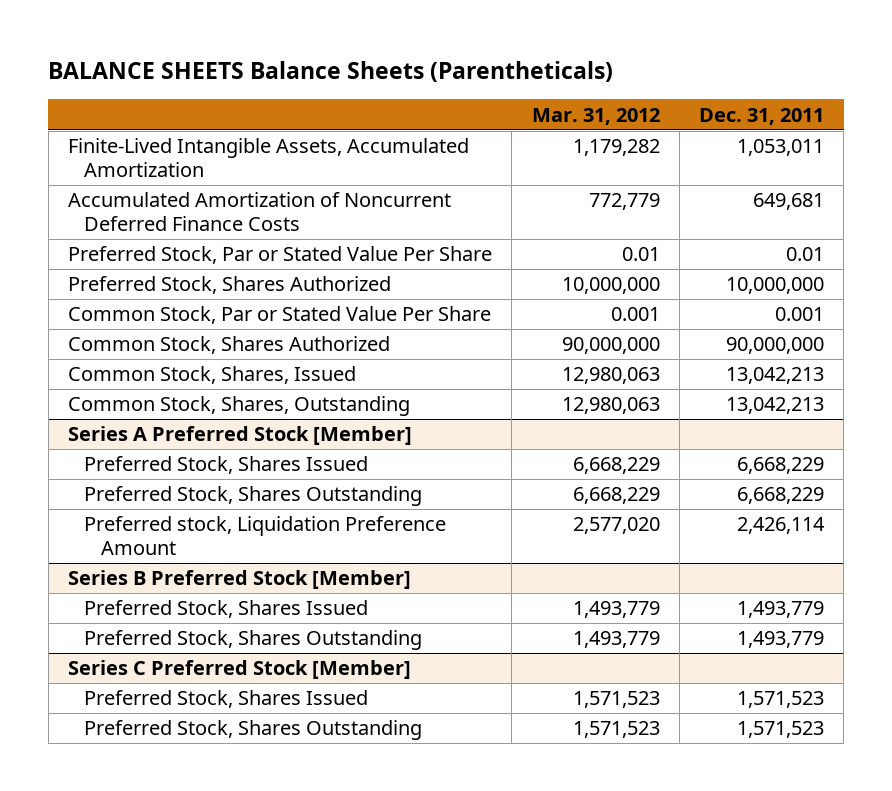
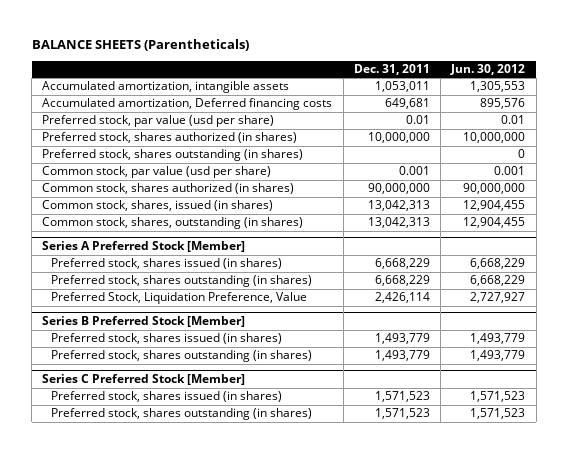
- BALANCE SHEETS Balance Sheets (Parentheticals)
+ BALANCE SHEETS (Parentheticals)
- | Mar. 31, 2012 | Dec. 31, 2011
+ | Dec. 31, 2011 | Jun. 30, 2012
- Finite-Lived Intangible Assets, Accumulated Amortization | 1,179,282 | 1,053,011
- Accumulated Amortization of Noncurrent Deferred Finance Costs | 772,779 | 649,681
- Preferred Stock, Par or Stated Value Per Share | 0.01 | 0.01
- Preferred Stock, Shares Authorized | 10,000,000 | 10,000,000
- Common Stock, Par or Stated Value Per Share | 0.001 | 0.001
- Common Stock, Shares Authorized | 90,000,000 | 90,000,000
- Common Stock, Shares, Issued | 12,980,063 | 13,042,213
- Common Stock, Shares, Outstanding | 12,980,063 | 13,042,213
+ Accumulated amortization, intangible assets | 1,053,011 | 1,305,553
+ Accumulated amortization, Deferred financing costs | 649,681 | 895,576
+ Preferred stock, par value (usd per share) | 0.01 | 0.01
+ Preferred stock, shares authorized (in shares) | 10,000,000 | 10,000,000
+ Preferred stock, shares outstanding (in shares) | | 0
+ Common stock, par value (usd per share) | 0.001 | 0.001
+ Common stock, shares authorized (in shares) | 90,000,000 | 90,000,000
+ Common stock, shares, issued (in shares) | 13,042,313 | 12,904,455
+ Common stock, shares, outstanding (in shares) | 13,042,313 | 12,904,455
@ Series A Preferred Stock [Member]
- Preferred Stock, Shares Issued | 6,668,229 | 6,668,229
- Preferred Stock, Shares Outstanding | 6,668,229 | 6,668,229
- Preferred stock, Liquidation Preference Amount | 2,577,020 | 2,426,114
+ Preferred stock, shares issued (in shares) | 6,668,229 | 6,668,229
+ Preferred stock, shares outstanding (in shares) | 6,668,229 | 6,668,229
+ Preferred Stock, Liquidation Preference, Value | 2,426,114 | 2,727,927
@ Series B Preferred Stock [Member]
- Preferred Stock, Shares Issued | 1,493,779 | 1,493,779
- Preferred Stock, Shares Outstanding | 1,493,779 | 1,493,779
+ Preferred stock, shares issued (in shares) | 1,493,779 | 1,493,779
+ Preferred stock, shares outstanding (in shares) | 1,493,779 | 1,493,779
@ Series C Preferred Stock [Member]
- Preferred Stock, Shares Issued | 1,571,523 | 1,571,523
- Preferred Stock, Shares Outstanding | 1,571,523 | 1,571,523
+ Preferred stock, shares issued (in shares) | 1,571,523 | 1,571,523
+ Preferred stock, shares outstanding (in shares) | 1,571,523 | 1,571,523

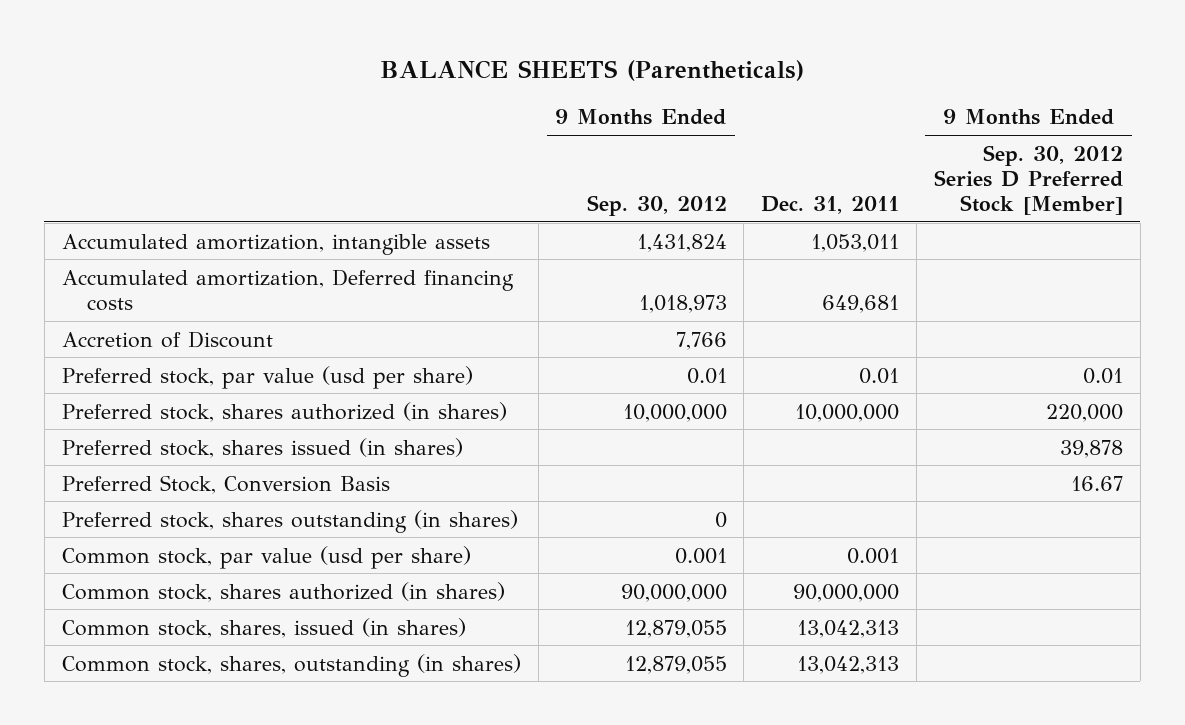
- | Dec. 31, 2011 | Jun. 30, 2012
+ | 9 Months Ended Sep. 30, 2012 | Dec. 31, 2011 | 9 Months Ended Sep. 30, 2012 Series D Preferred Stock [Member]
+ Accretion of Discount | 7,766 | |
+ Preferred stock, shares issued (in shares) | | | 39,878
+ Preferred Stock, Conversion Basis | | | 16.67
- Series A Preferred Stock [Member]
- Preferred stock, shares issued (in shares) | 6,668,229 | 6,668,229
- Preferred stock, shares outstanding (in shares) | 6,668,229 | 6,668,229
- Preferred Stock, Liquidation Preference, Value | 2,426,114 | 2,727,927
- Series B Preferred Stock [Member]
- Preferred stock, shares issued (in shares) | 1,493,779 | 1,493,779
- Preferred stock, shares outstanding (in shares) | 1,493,779 | 1,493,779
- Series C Preferred Stock [Member]
- Preferred stock, shares issued (in shares) | 1,571,523 | 1,571,523
- Preferred stock, shares outstanding (in shares) | 1,571,523 | 1,571,523

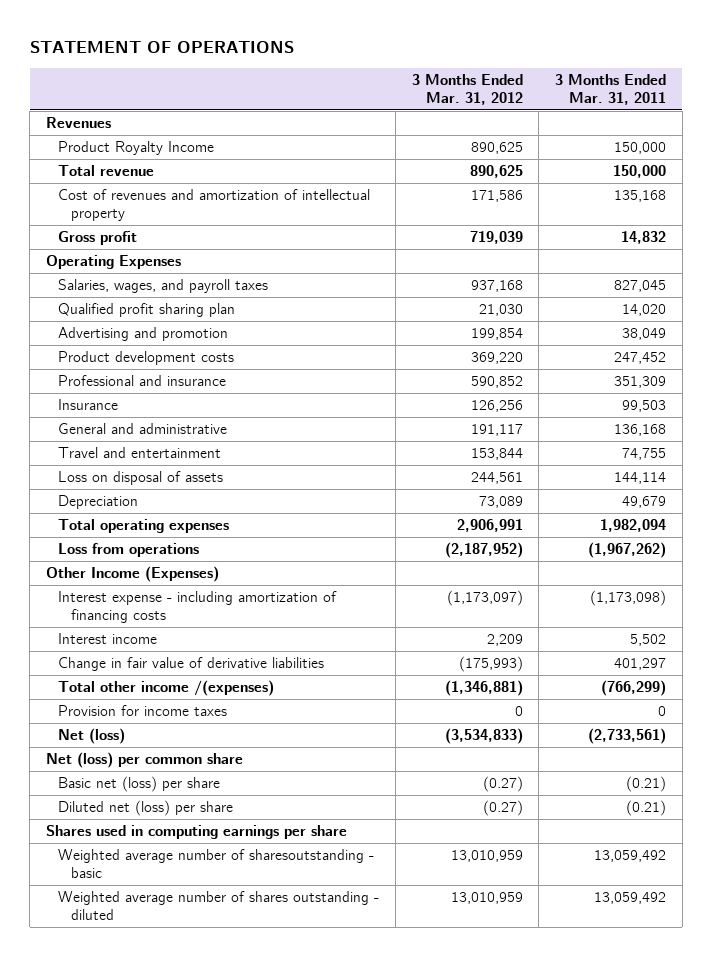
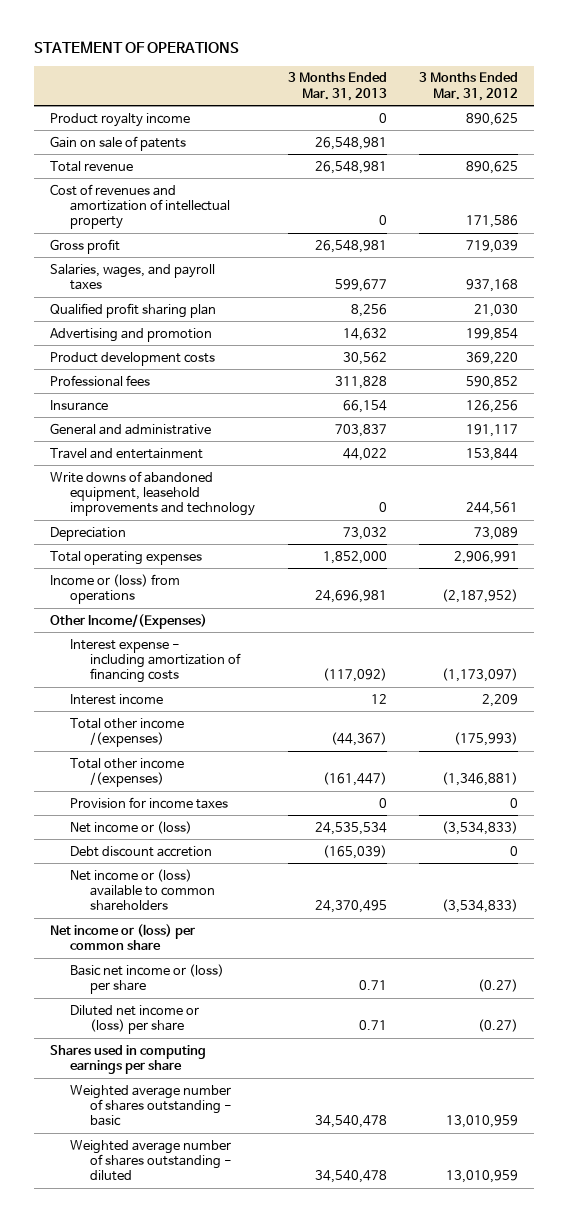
- | 3 Months Ended Mar. 31, 2012 | 3 Months Ended Mar. 31, 2011
+ | 3 Months Ended Mar. 31, 2013 | 3 Months Ended Mar. 31, 2012
- Revenues
- Product Royalty Income | 890,625 | 150,000
+ Product royalty income | 0 | 890,625
+ Gain on sale of patents | 26,548,981 |
- Operating Expenses
- Professional and insurance | 590,852 | 351,309
+ Professional fees | 311,828 | 590,852
- Loss on disposal of assets | 244,561 | 144,114
+ Write downs of abandoned equipment, leasehold improvements and technology | 0 | 244,561
- Loss from operations | (2,187,952) | (1,967,262)
- Other Income (Expenses)
+ Income or (loss) from operations | 24,696,981 | (2,187,952)
+ Other Income/(Expenses)
- Change in fair value of derivative liabilities | (175,993) | 401,297
+ Total other income /(expenses) | (44,367) | (175,993)
- Net (loss) | (3,534,833) | (2,733,561)
- Net (loss) per common share
- Basic net (loss) per share | (0.27) | (0.21)
- Diluted net (loss) per share | (0.27) | (0.21)
+ Net income or (loss) | 24,535,534 | (3,534,833)
+ Debt discount accretion | (165,039) | 0
+ Net income or (loss) available to common shareholders | 24,370,495 | (3,534,833)
+ Net income or (loss) per common share
+ Basic net income or (loss) per share | 0.71 | (0.27)
+ Diluted net income or (loss) per share | 0.71 | (0.27)
- Weighted average number of sharesoutstanding - basic | 13,010,959 | 13,059,492
+ Weighted average number of shares outstanding - basic | 34,540,478 | 13,010,959

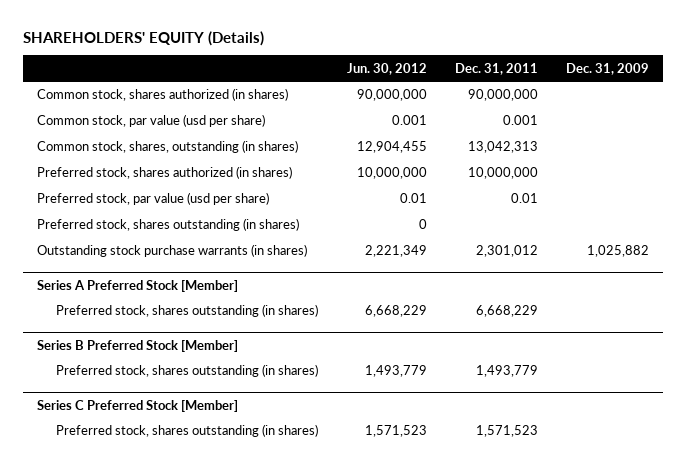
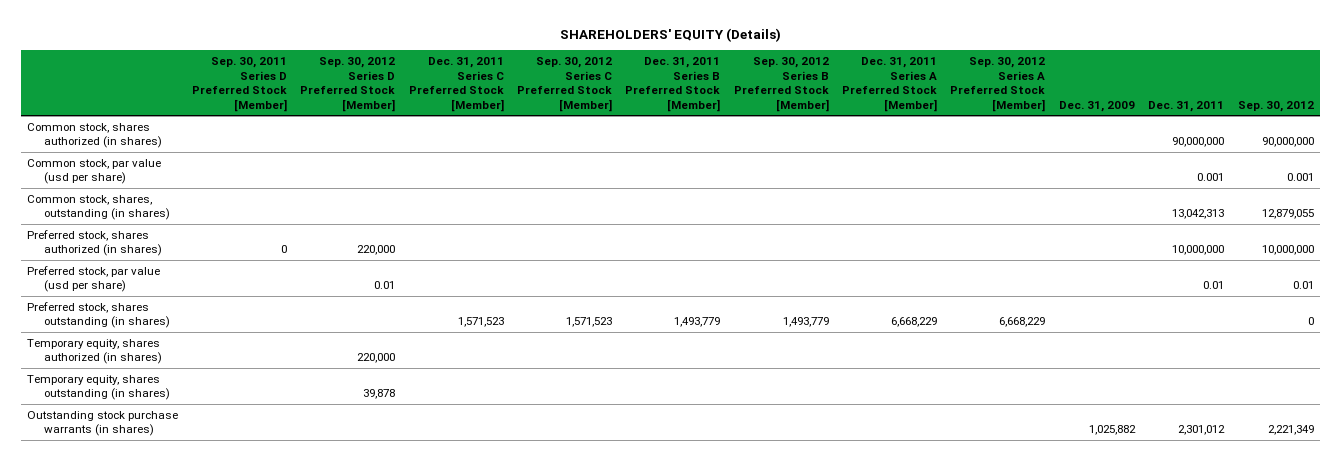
- | Jun. 30, 2012 | Dec. 31, 2011 | Dec. 31, 2009
+ | Sep. 30, 2011 Series D Preferred Stock [Member] | Sep. 30, 2012 Series D Preferred Stock [Member] | Dec. 31, 2011 Series C Preferred Stock [Member] | Sep. 30, 2012 Series C Preferred Stock [Member] | Dec. 31, 2011 Series B Preferred Stock [Member] | Sep. 30, 2012 Series B Preferred Stock [Member] | Dec. 31, 2011 Series A Preferred Stock [Member] | Sep. 30, 2012 Series A Preferred Stock [Member] | Dec. 31, 2009 | Dec. 31, 2011 | Sep. 30, 2012
+ Temporary equity, shares authorized (in shares) | | 220,000 | | | | | | | | |
+ Temporary equity, shares outstanding (in shares) | | 39,878 | | | | | | | | |
- Series A Preferred Stock [Member]
- Preferred stock, shares outstanding (in shares) | 6,668,229 | 6,668,229 |
- Series B Preferred Stock [Member]
- Preferred stock, shares outstanding (in shares) | 1,493,779 | 1,493,779 |
- Series C Preferred Stock [Member]
- Preferred stock, shares outstanding (in shares) | 1,571,523 | 1,571,523 |

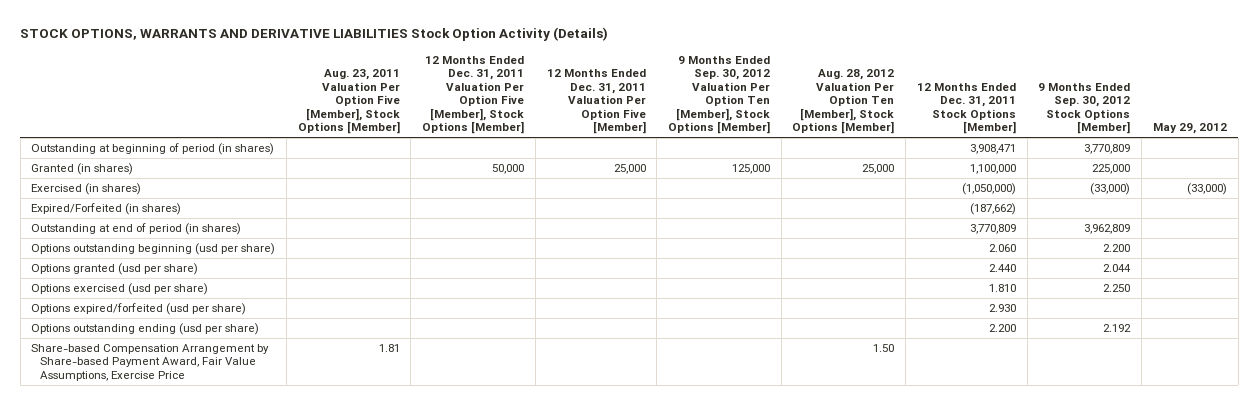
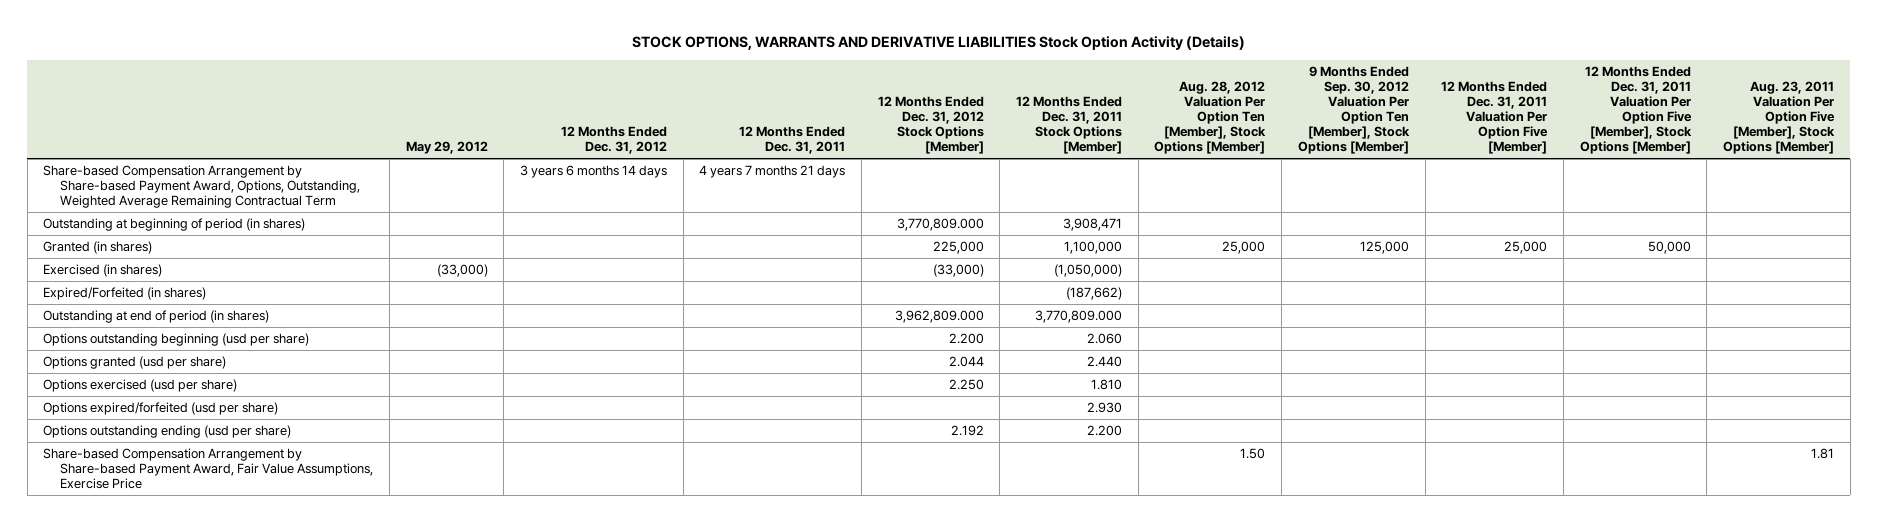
- | Aug. 23, 2011 Valuation Per Option Five [Member], Stock Options [Member] | 12 Months Ended Dec. 31, 2011 Valuation Per Option Five [Member], Stock Options [Member] | 12 Months Ended Dec. 31, 2011 Valuation Per Option Five [Member] | 9 Months Ended Sep. 30, 2012 Valuation Per Option Ten [Member], Stock Options [Member] | Aug. 28, 2012 Valuation Per Option Ten [Member], Stock Options [Member] | 12 Months Ended Dec. 31, 2011 Stock Options [Member] | 9 Months Ended Sep. 30, 2012 Stock Options [Member] | May 29, 2012
+ | May 29, 2012 | 12 Months Ended Dec. 31, 2012 | 12 Months Ended Dec. 31, 2011 | 12 Months Ended Dec. 31, 2012 Stock Options [Member] | 12 Months Ended Dec. 31, 2011 Stock Options [Member] | Aug. 28, 2012 Valuation Per Option Ten [Member], Stock Options [Member] | 9 Months Ended Sep. 30, 2012 Valuation Per Option Ten [Member], Stock Options [Member] | 12 Months Ended Dec. 31, 2011 Valuation Per Option Five [Member] | 12 Months Ended Dec. 31, 2011 Valuation Per Option Five [Member], Stock Options [Member] | Aug. 23, 2011 Valuation Per Option Five [Member], Stock Options [Member]
+ Share-based Compensation Arrangement by Share-based Payment Award, Options, Outstanding, Weighted Average Remaining Contractual Term | | 3 years 6 months 14 days | 4 years 7 months 21 days | | | | | | |
- Outstanding at end of period (in shares) | | | | | | 3,770,809 | 3,962,809 |
+ Outstanding at end of period (in shares) | | | | 3,962,809.000 | 3,770,809.000 | | | | |

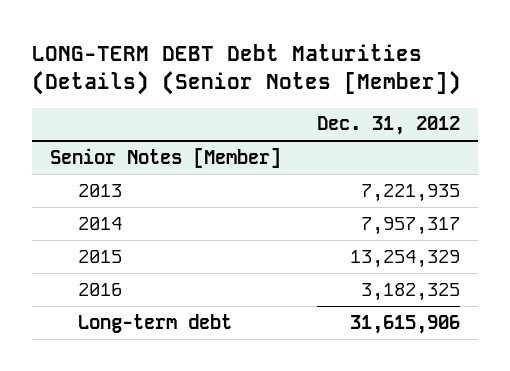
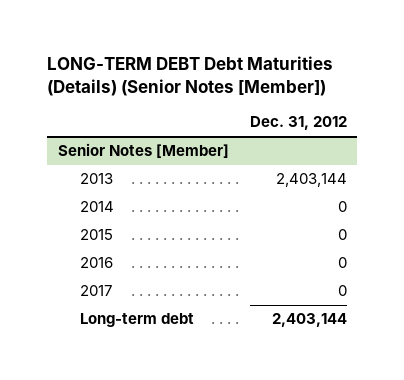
@ Senior Notes [Member]
- 2013 | 7,221,935
- 2014 | 7,957,317
- 2015 | 13,254,329
- 2016 | 3,182,325
- Long-term debt | 31,615,906
+ 2013 | 2,403,144
+ 2014 | 0
+ 2015 | 0
+ 2016 | 0
+ 2017 | 0
+ Long-term debt | 2,403,144

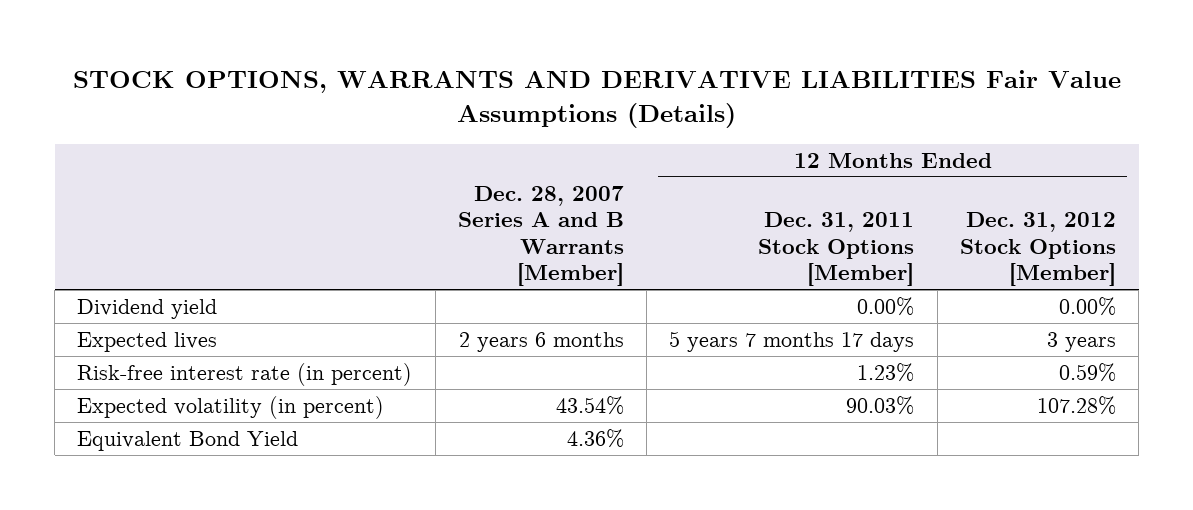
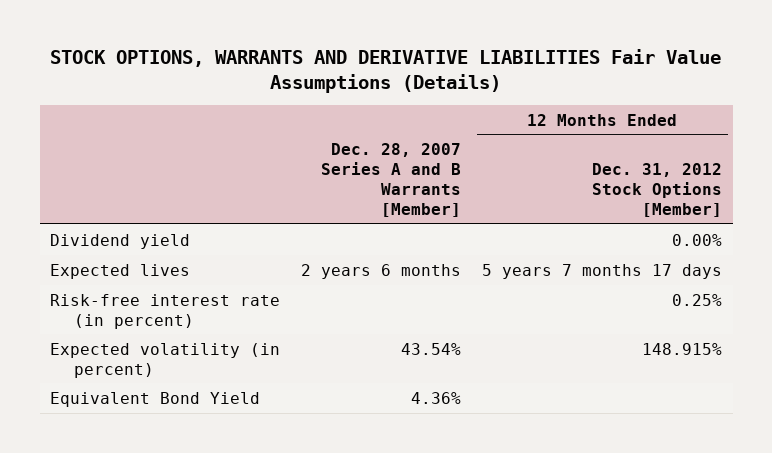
- | Dec. 28, 2007 Series A and B Warrants [Member] | 12 Months Ended Dec. 31, 2011 Stock Options [Member] | 12 Months Ended Dec. 31, 2012 Stock Options [Member]
+ | Dec. 28, 2007 Series A and B Warrants [Member] | 12 Months Ended Dec. 31, 2012 Stock Options [Member]
- Expected lives | 2 years 6 months | 5 years 7 months 17 days | 3 years
- Risk-free interest rate (in percent) | | 1.23% | 0.59%
- Expected volatility (in percent) | 43.54% | 90.03% | 107.28%
+ Expected lives | 2 years 6 months | 5 years 7 months 17 days
+ Risk-free interest rate (in percent) | | 0.25%
+ Expected volatility (in percent) | 43.54% | 148.915%

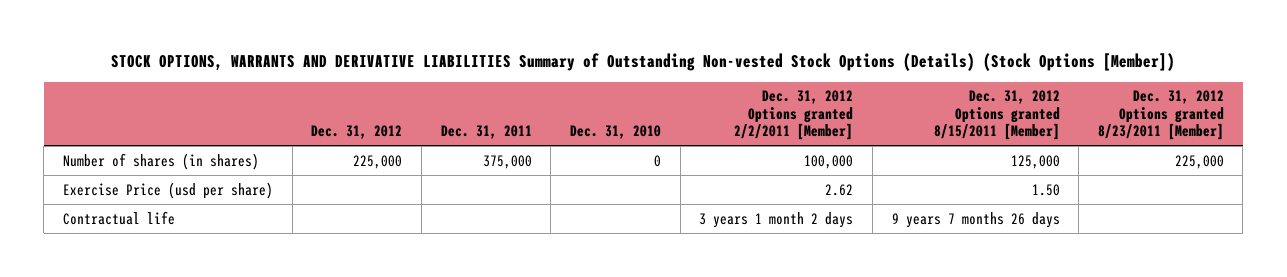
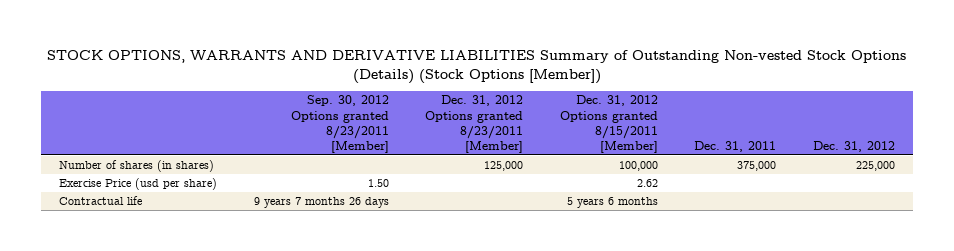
- | Dec. 31, 2012 | Dec. 31, 2011 | Dec. 31, 2010 | Dec. 31, 2012 Options granted 2/2/2011 [Member] | Dec. 31, 2012 Options granted 8/15/2011 [Member] | Dec. 31, 2012 Options granted 8/23/2011 [Member]
+ | Sep. 30, 2012 Options granted 8/23/2011 [Member] | Dec. 31, 2012 Options granted 8/23/2011 [Member] | Dec. 31, 2012 Options granted 8/15/2011 [Member] | Dec. 31, 2011 | Dec. 31, 2012
- Number of shares (in shares) | 225,000 | 375,000 | 0 | 100,000 | 125,000 | 225,000
- Exercise Price (usd per share) | | | | 2.62 | 1.50 |
- Contractual life | | | | 3 years 1 month 2 days | 9 years 7 months 26 days |
+ Number of shares (in shares) | | 125,000 | 100,000 | 375,000 | 225,000
+ Exercise Price (usd per share) | 1.50 | | 2.62 | |
+ Contractual life | 9 years 7 months 26 days | | 5 years 6 months | |

